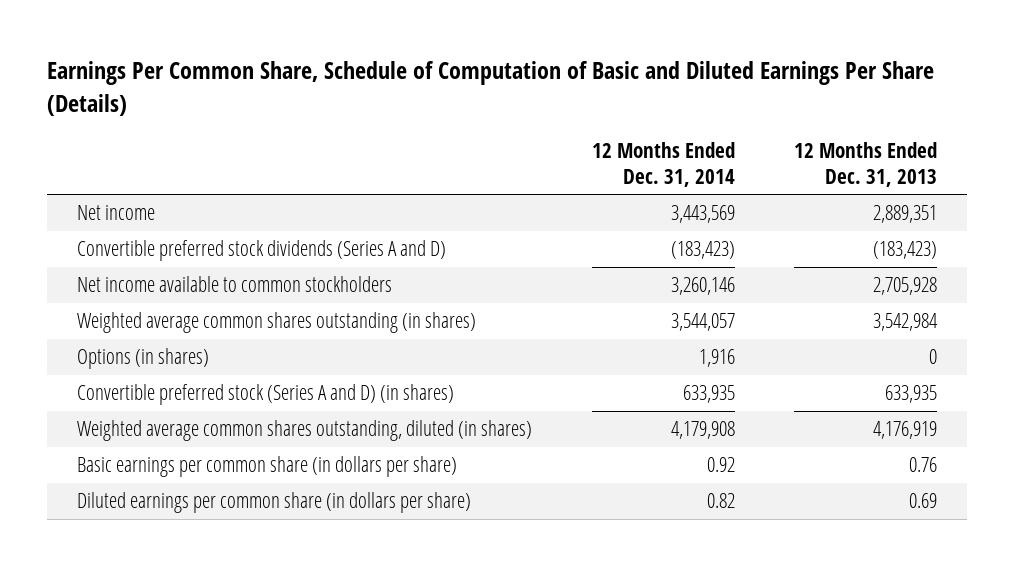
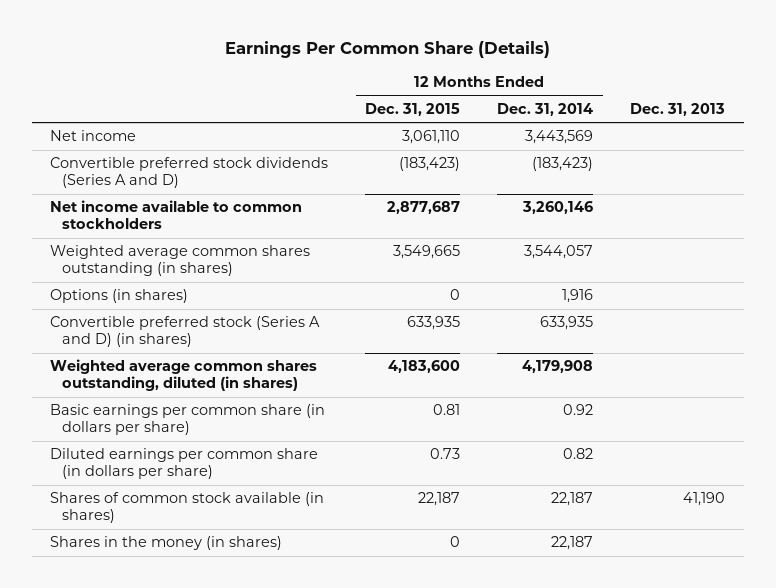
- Earnings Per Common Share, Schedule of Computation of Basic and Diluted Earnings Per Share (Details)
+ Earnings Per Common Share (Details)
- | 12 Months Ended Dec. 31, 2014 | 12 Months Ended Dec. 31, 2013
+ | 12 Months Ended Dec. 31, 2015 | 12 Months Ended Dec. 31, 2014 | Dec. 31, 2013
+ Shares of common stock available (in shares) | 22,187 | 22,187 | 41,190
+ Shares in the money (in shares) | 0 | 22,187 |

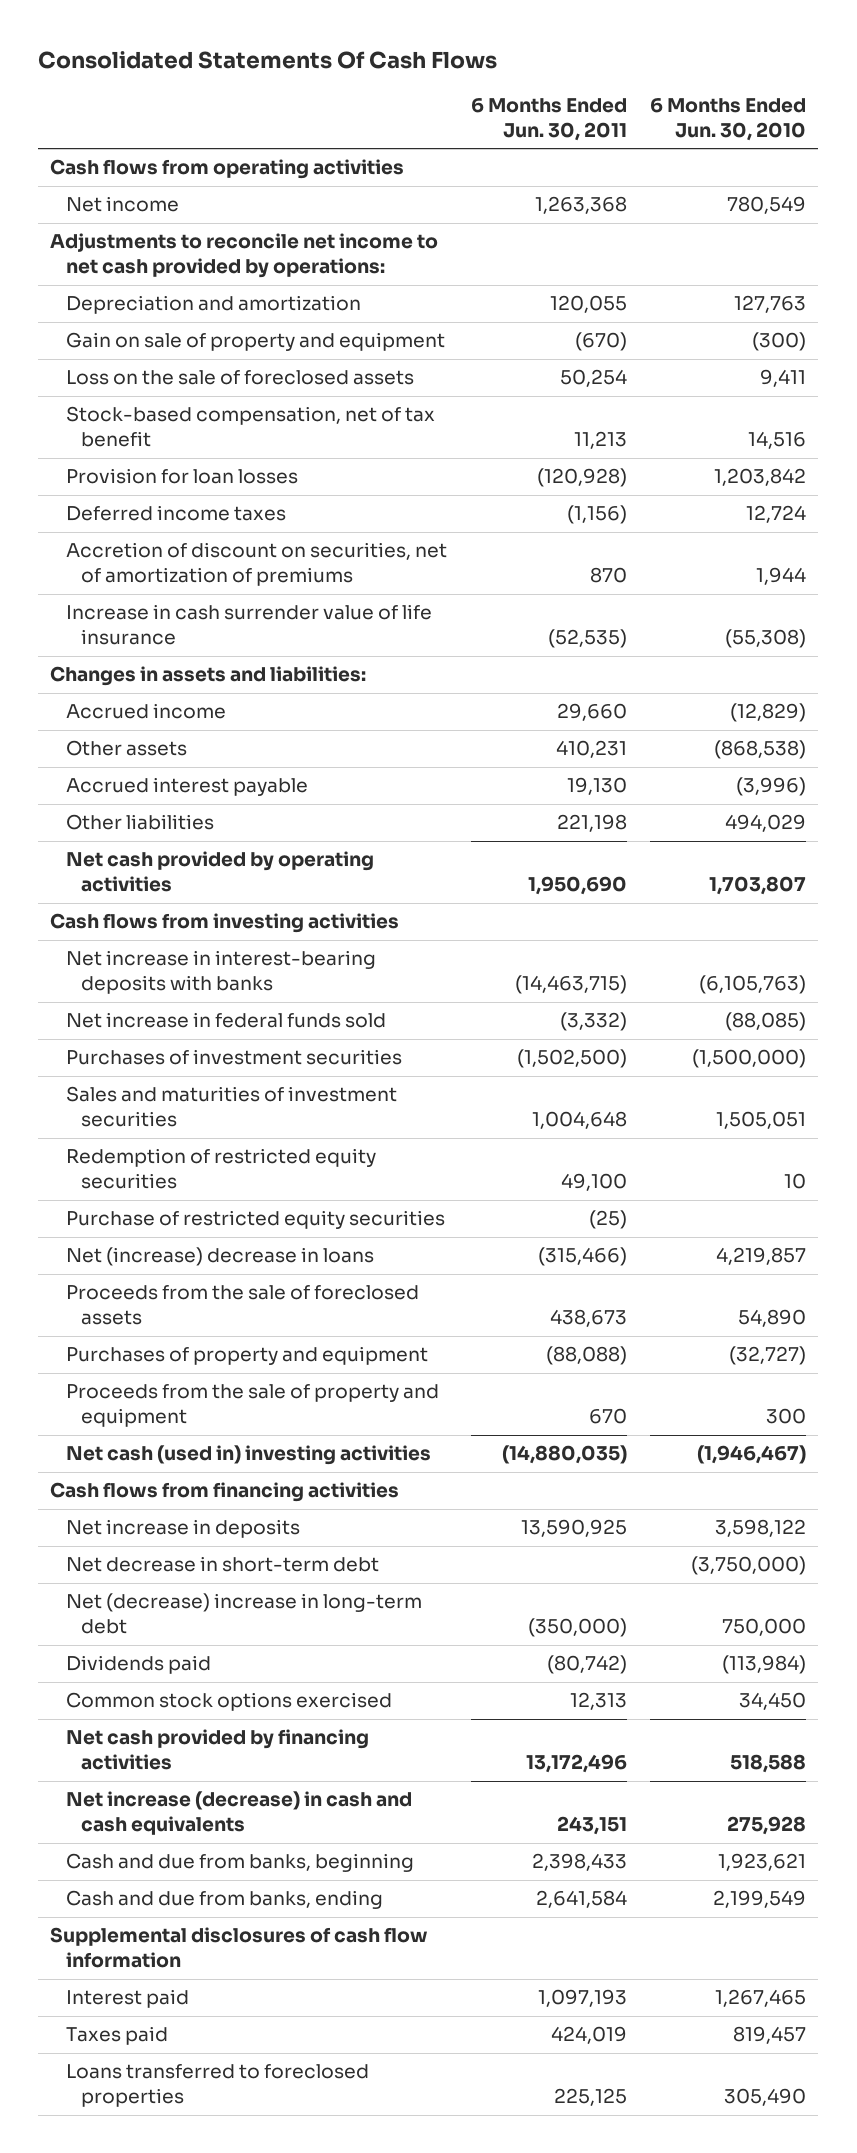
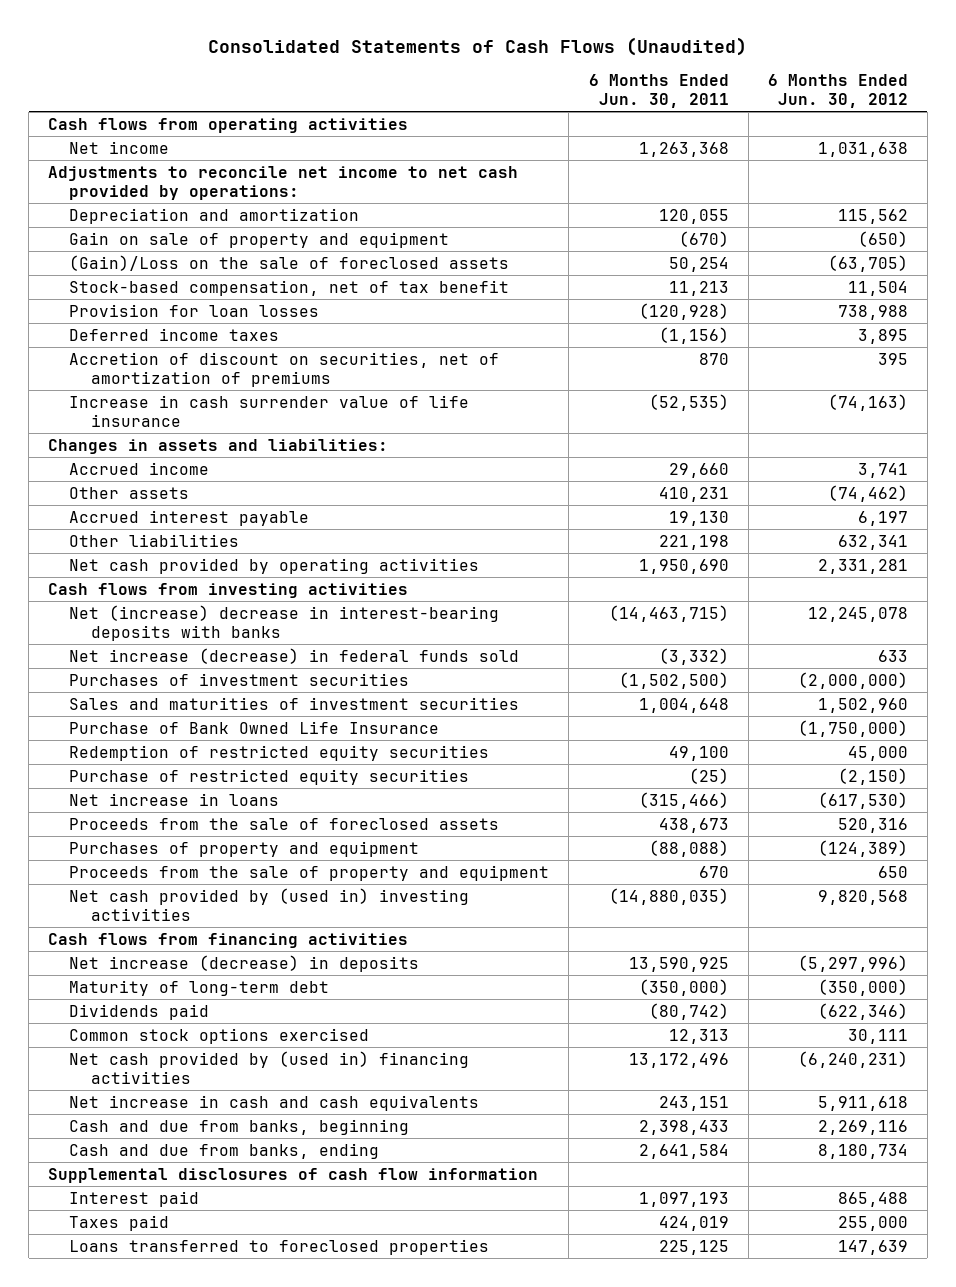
- Consolidated Statements Of Cash Flows
+ Consolidated Statements of Cash Flows (Unaudited)
- | 6 Months Ended Jun. 30, 2011 | 6 Months Ended Jun. 30, 2010
+ | 6 Months Ended Jun. 30, 2011 | 6 Months Ended Jun. 30, 2012
- Loss on the sale of foreclosed assets | 50,254 | 9,411
+ (Gain)/Loss on the sale of foreclosed assets | 50,254 | (63,705)
- Net increase in interest-bearing deposits with banks | (14,463,715) | (6,105,763)
- Net increase in federal funds sold | (3,332) | (88,085)
+ Net (increase) decrease in interest-bearing deposits with banks | (14,463,715) | 12,245,078
+ Net increase (decrease) in federal funds sold | (3,332) | 633
+ Purchase of Bank Owned Life Insurance | | (1,750,000)
- Net (increase) decrease in loans | (315,466) | 4,219,857
+ Net increase in loans | (315,466) | (617,530)
- Net cash (used in) investing activities | (14,880,035) | (1,946,467)
+ Net cash provided by (used in) investing activities | (14,880,035) | 9,820,568
- Net increase in deposits | 13,590,925 | 3,598,122
- Net decrease in short-term debt | | (3,750,000)
- Net (decrease) increase in long-term debt | (350,000) | 750,000
+ Net increase (decrease) in deposits | 13,590,925 | (5,297,996)
+ Maturity of long-term debt | (350,000) | (350,000)
- Net cash provided by financing activities | 13,172,496 | 518,588
- Net increase (decrease) in cash and cash equivalents | 243,151 | 275,928
+ Net cash provided by (used in) financing activities | 13,172,496 | (6,240,231)
+ Net increase in cash and cash equivalents | 243,151 | 5,911,618

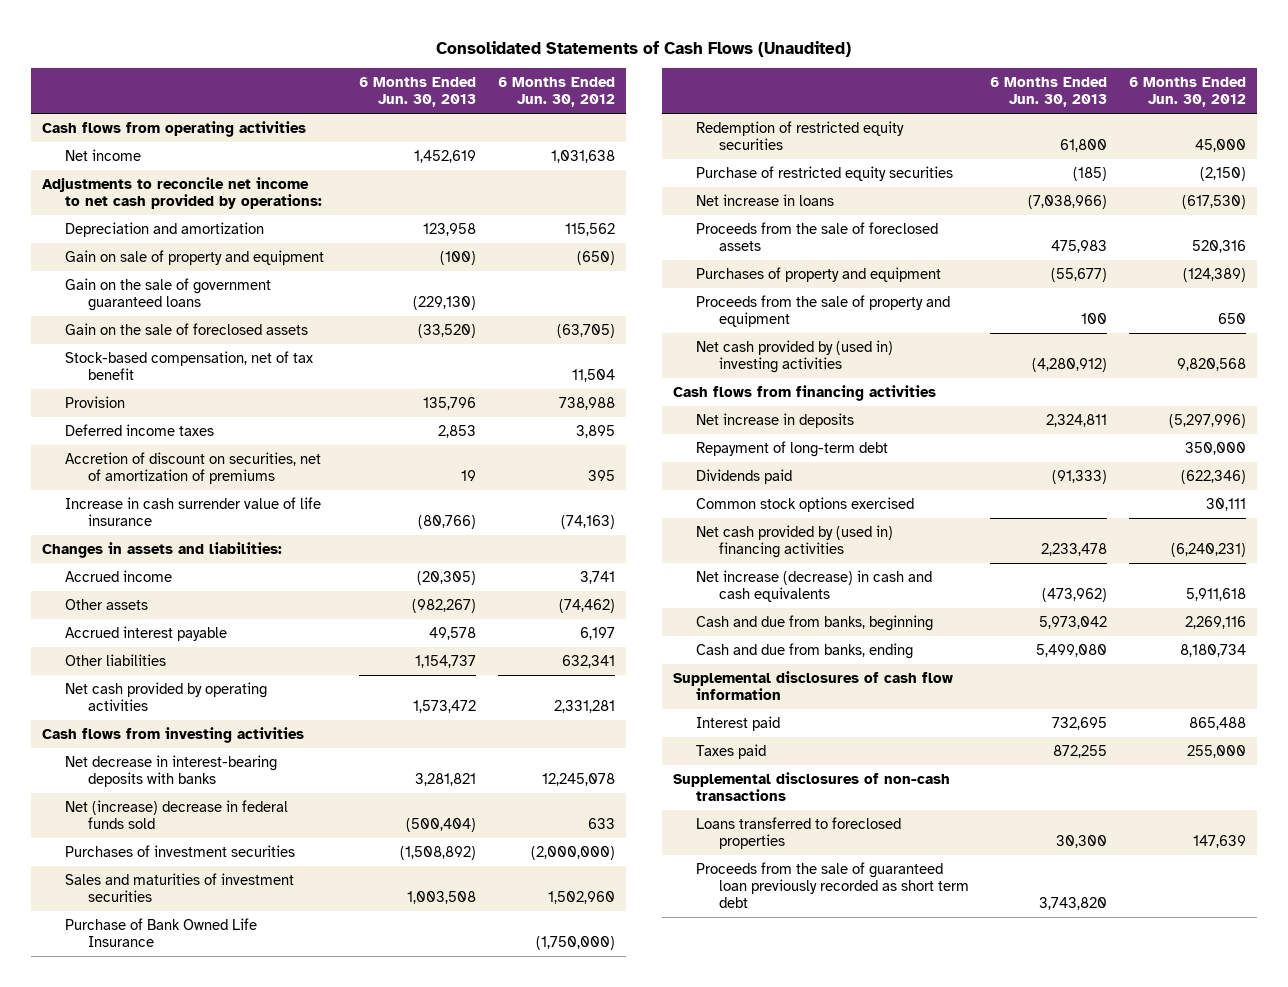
- | 6 Months Ended Jun. 30, 2011 | 6 Months Ended Jun. 30, 2012
+ | 6 Months Ended Jun. 30, 2013 | 6 Months Ended Jun. 30, 2012
- (Gain)/Loss on the sale of foreclosed assets | 50,254 | (63,705)
+ Gain on the sale of government guaranteed loans | (229,130) |
+ Gain on the sale of foreclosed assets | (33,520) | (63,705)
- Provision for loan losses | (120,928) | 738,988
+ Provision | 135,796 | 738,988
- Net (increase) decrease in interest-bearing deposits with banks | (14,463,715) | 12,245,078
- Net increase (decrease) in federal funds sold | (3,332) | 633
+ Net decrease in interest-bearing deposits with banks | 3,281,821 | 12,245,078
+ Net (increase) decrease in federal funds sold | (500,404) | 633
- Net increase (decrease) in deposits | 13,590,925 | (5,297,996)
- Maturity of long-term debt | (350,000) | (350,000)
+ Net increase in deposits | 2,324,811 | (5,297,996)
+ Repayment of long-term debt | | 350,000
- Net increase in cash and cash equivalents | 243,151 | 5,911,618
+ Net increase (decrease) in cash and cash equivalents | (473,962) | 5,911,618
+ Supplemental disclosures of non-cash transactions
+ Proceeds from the sale of guaranteed loan previously recorded as short term debt | 3,743,820 |

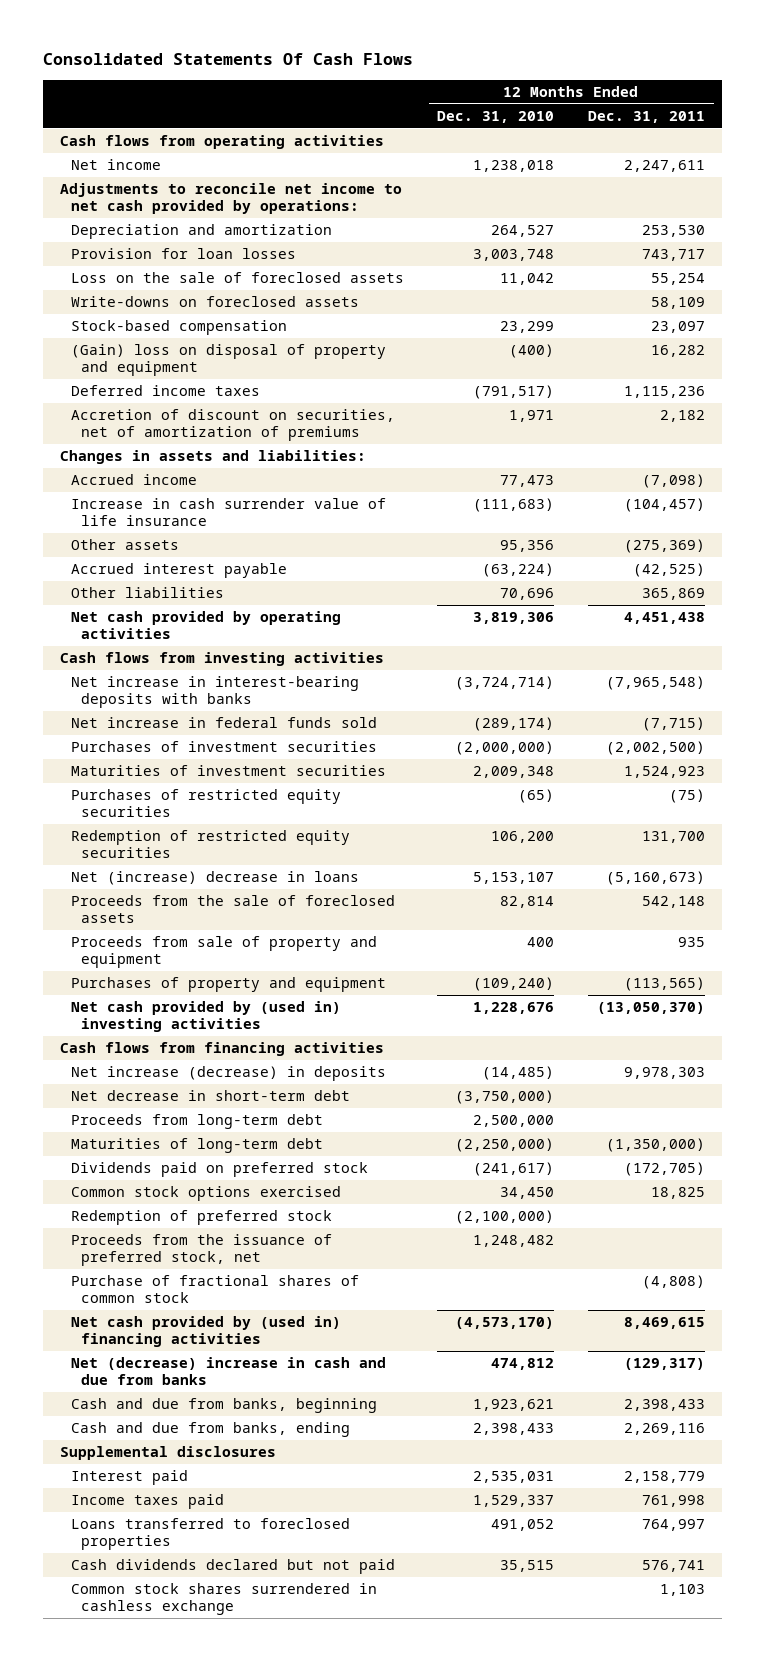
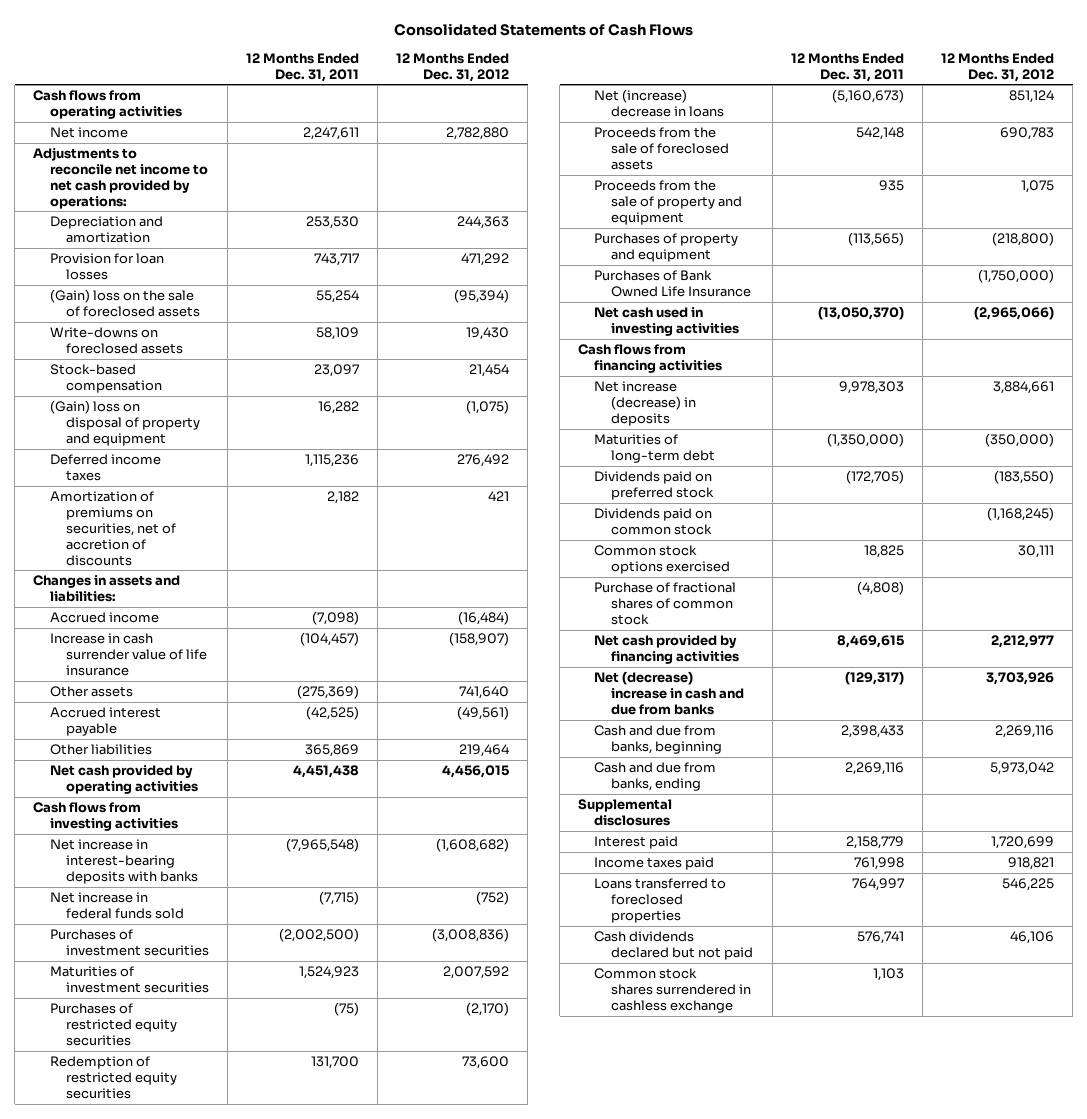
- Consolidated Statements Of Cash Flows
+ Consolidated Statements of Cash Flows
- | 12 Months Ended Dec. 31, 2010 | 12 Months Ended Dec. 31, 2011
+ | 12 Months Ended Dec. 31, 2011 | 12 Months Ended Dec. 31, 2012
- Loss on the sale of foreclosed assets | 11,042 | 55,254
+ (Gain) loss on the sale of foreclosed assets | 55,254 | (95,394)
- Accretion of discount on securities, net of amortization of premiums | 1,971 | 2,182
+ Amortization of premiums on securities, net of accretion of discounts | 2,182 | 421
- Proceeds from sale of property and equipment | 400 | 935
+ Proceeds from the sale of property and equipment | 935 | 1,075
- Net cash provided by (used in) investing activities | 1,228,676 | (13,050,370)
+ Purchases of Bank Owned Life Insurance | | (1,750,000)
+ Net cash used in investing activities | (13,050,370) | (2,965,066)
- Net decrease in short-term debt | (3,750,000) |
- Proceeds from long-term debt | 2,500,000 |
+ Dividends paid on common stock | | (1,168,245)
- Redemption of preferred stock | (2,100,000) |
- Proceeds from the issuance of preferred stock, net | 1,248,482 |
- Net cash provided by (used in) financing activities | (4,573,170) | 8,469,615
+ Net cash provided by financing activities | 8,469,615 | 2,212,977

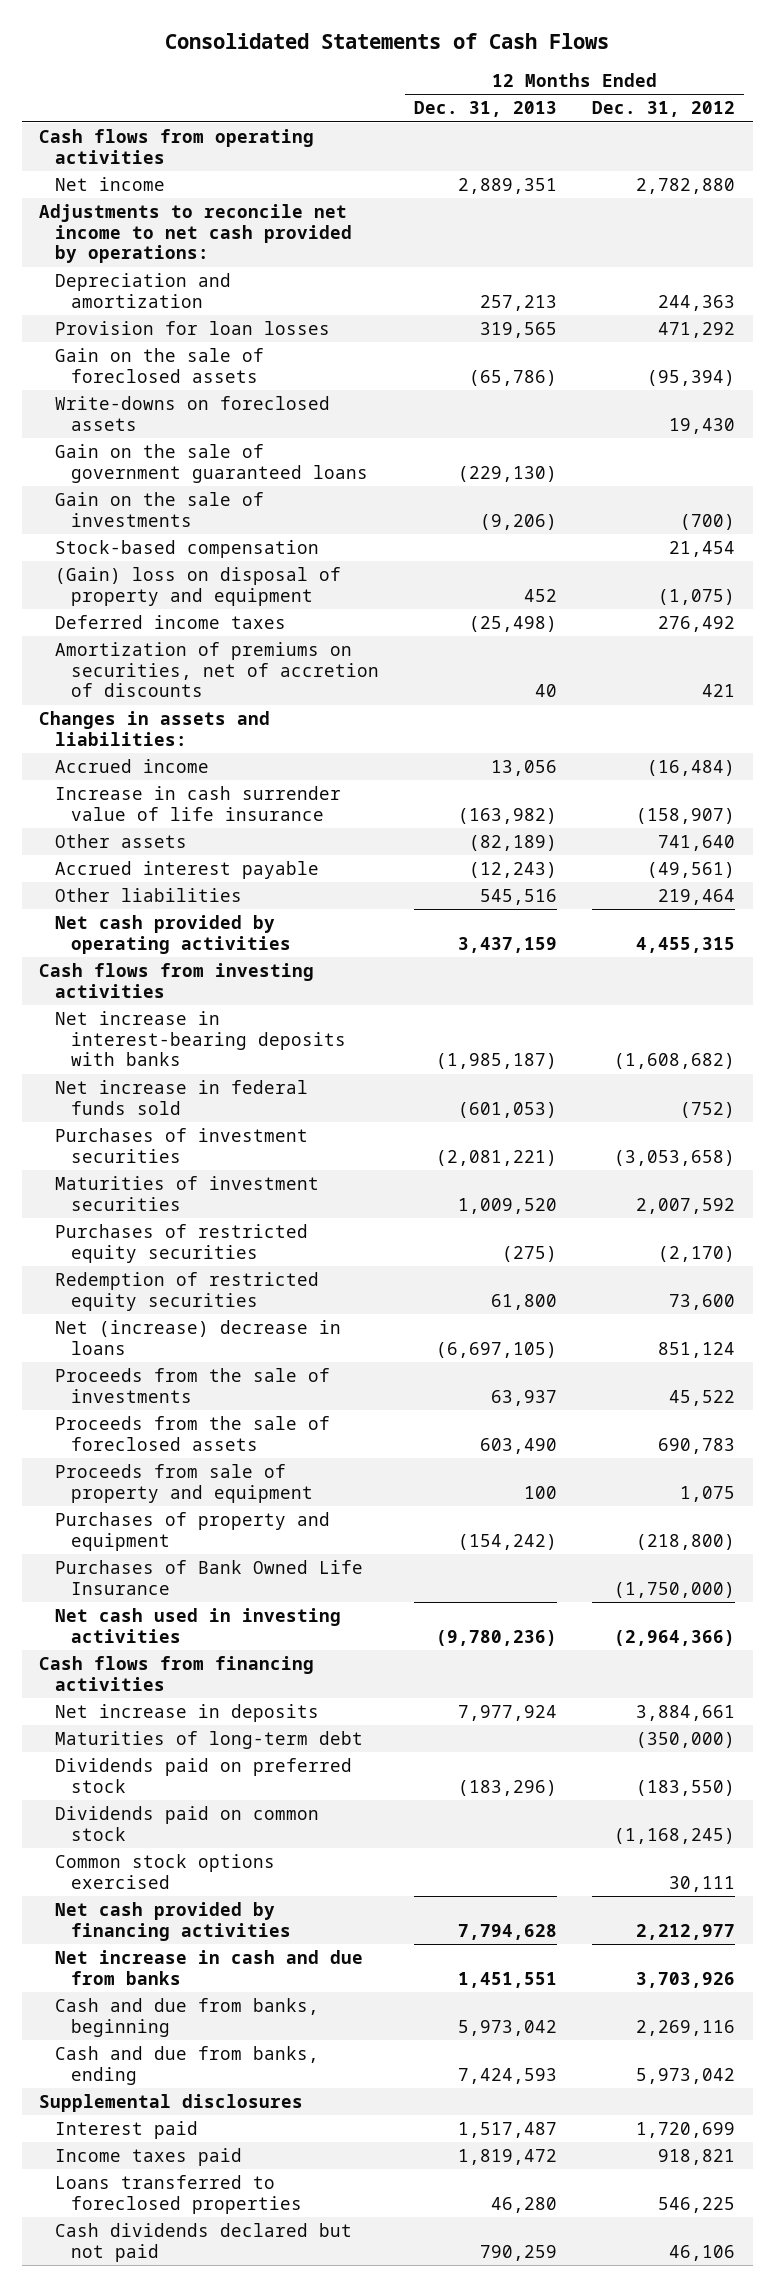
- | 12 Months Ended Dec. 31, 2011 | 12 Months Ended Dec. 31, 2012
+ | 12 Months Ended Dec. 31, 2013 | 12 Months Ended Dec. 31, 2012
- (Gain) loss on the sale of foreclosed assets | 55,254 | (95,394)
+ Gain on the sale of foreclosed assets | (65,786) | (95,394)
+ Gain on the sale of government guaranteed loans | (229,130) |
+ Gain on the sale of investments | (9,206) | (700)
- Net cash provided by operating activities | 4,451,438 | 4,456,015
+ Net cash provided by operating activities | 3,437,159 | 4,455,315
- Purchases of investment securities | (2,002,500) | (3,008,836)
+ Purchases of investment securities | (2,081,221) | (3,053,658)
+ Proceeds from the sale of investments | 63,937 | 45,522
- Proceeds from the sale of property and equipment | 935 | 1,075
+ Proceeds from sale of property and equipment | 100 | 1,075
- Net cash used in investing activities | (13,050,370) | (2,965,066)
+ Net cash used in investing activities | (9,780,236) | (2,964,366)
- Net increase (decrease) in deposits | 9,978,303 | 3,884,661
+ Net increase in deposits | 7,977,924 | 3,884,661
- Purchase of fractional shares of common stock | (4,808) |
- Net (decrease) increase in cash and due from banks | (129,317) | 3,703,926
+ Net increase in cash and due from banks | 1,451,551 | 3,703,926
- Common stock shares surrendered in cashless exchange | 1,103 |

